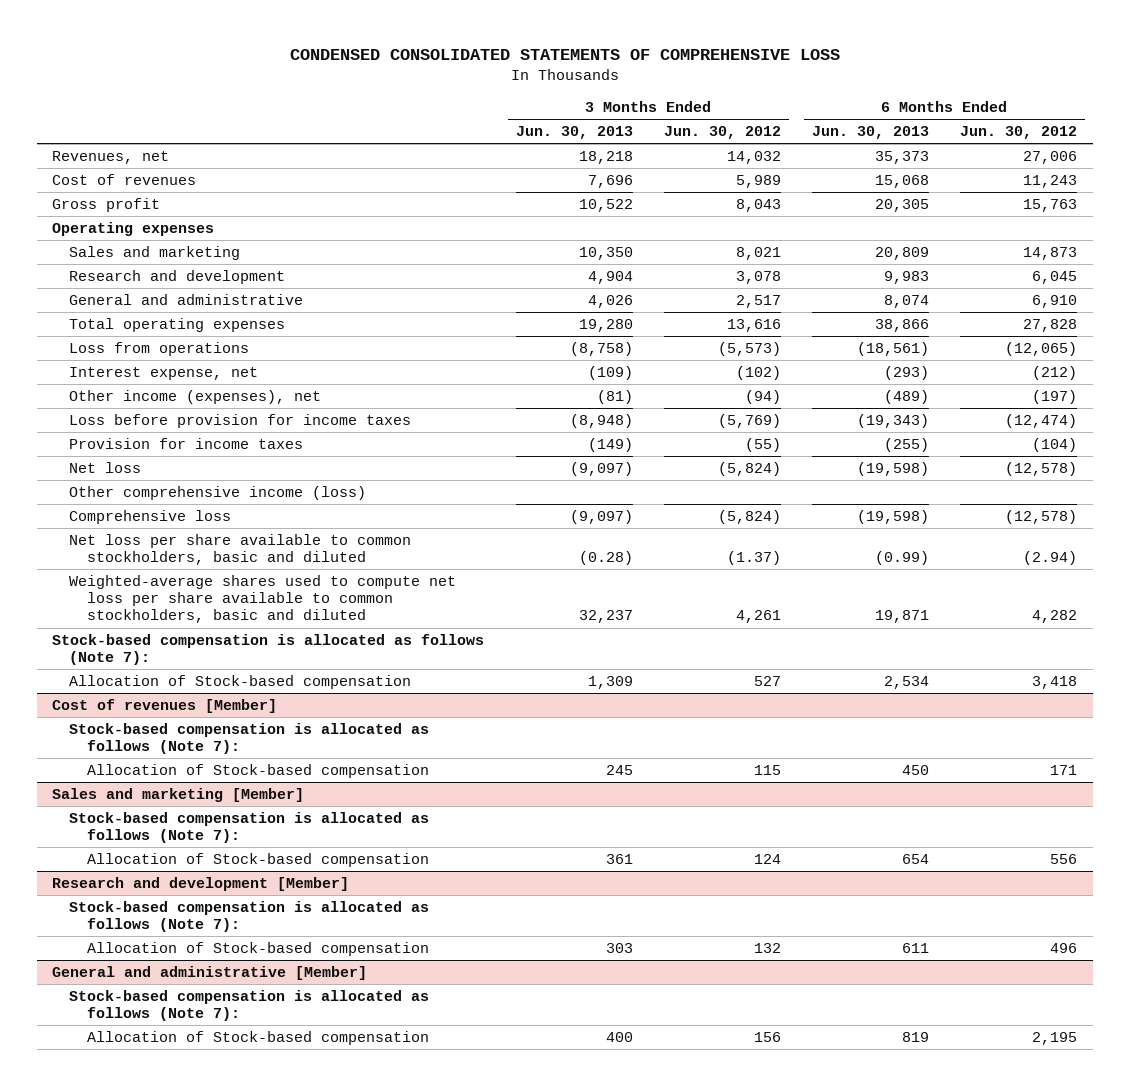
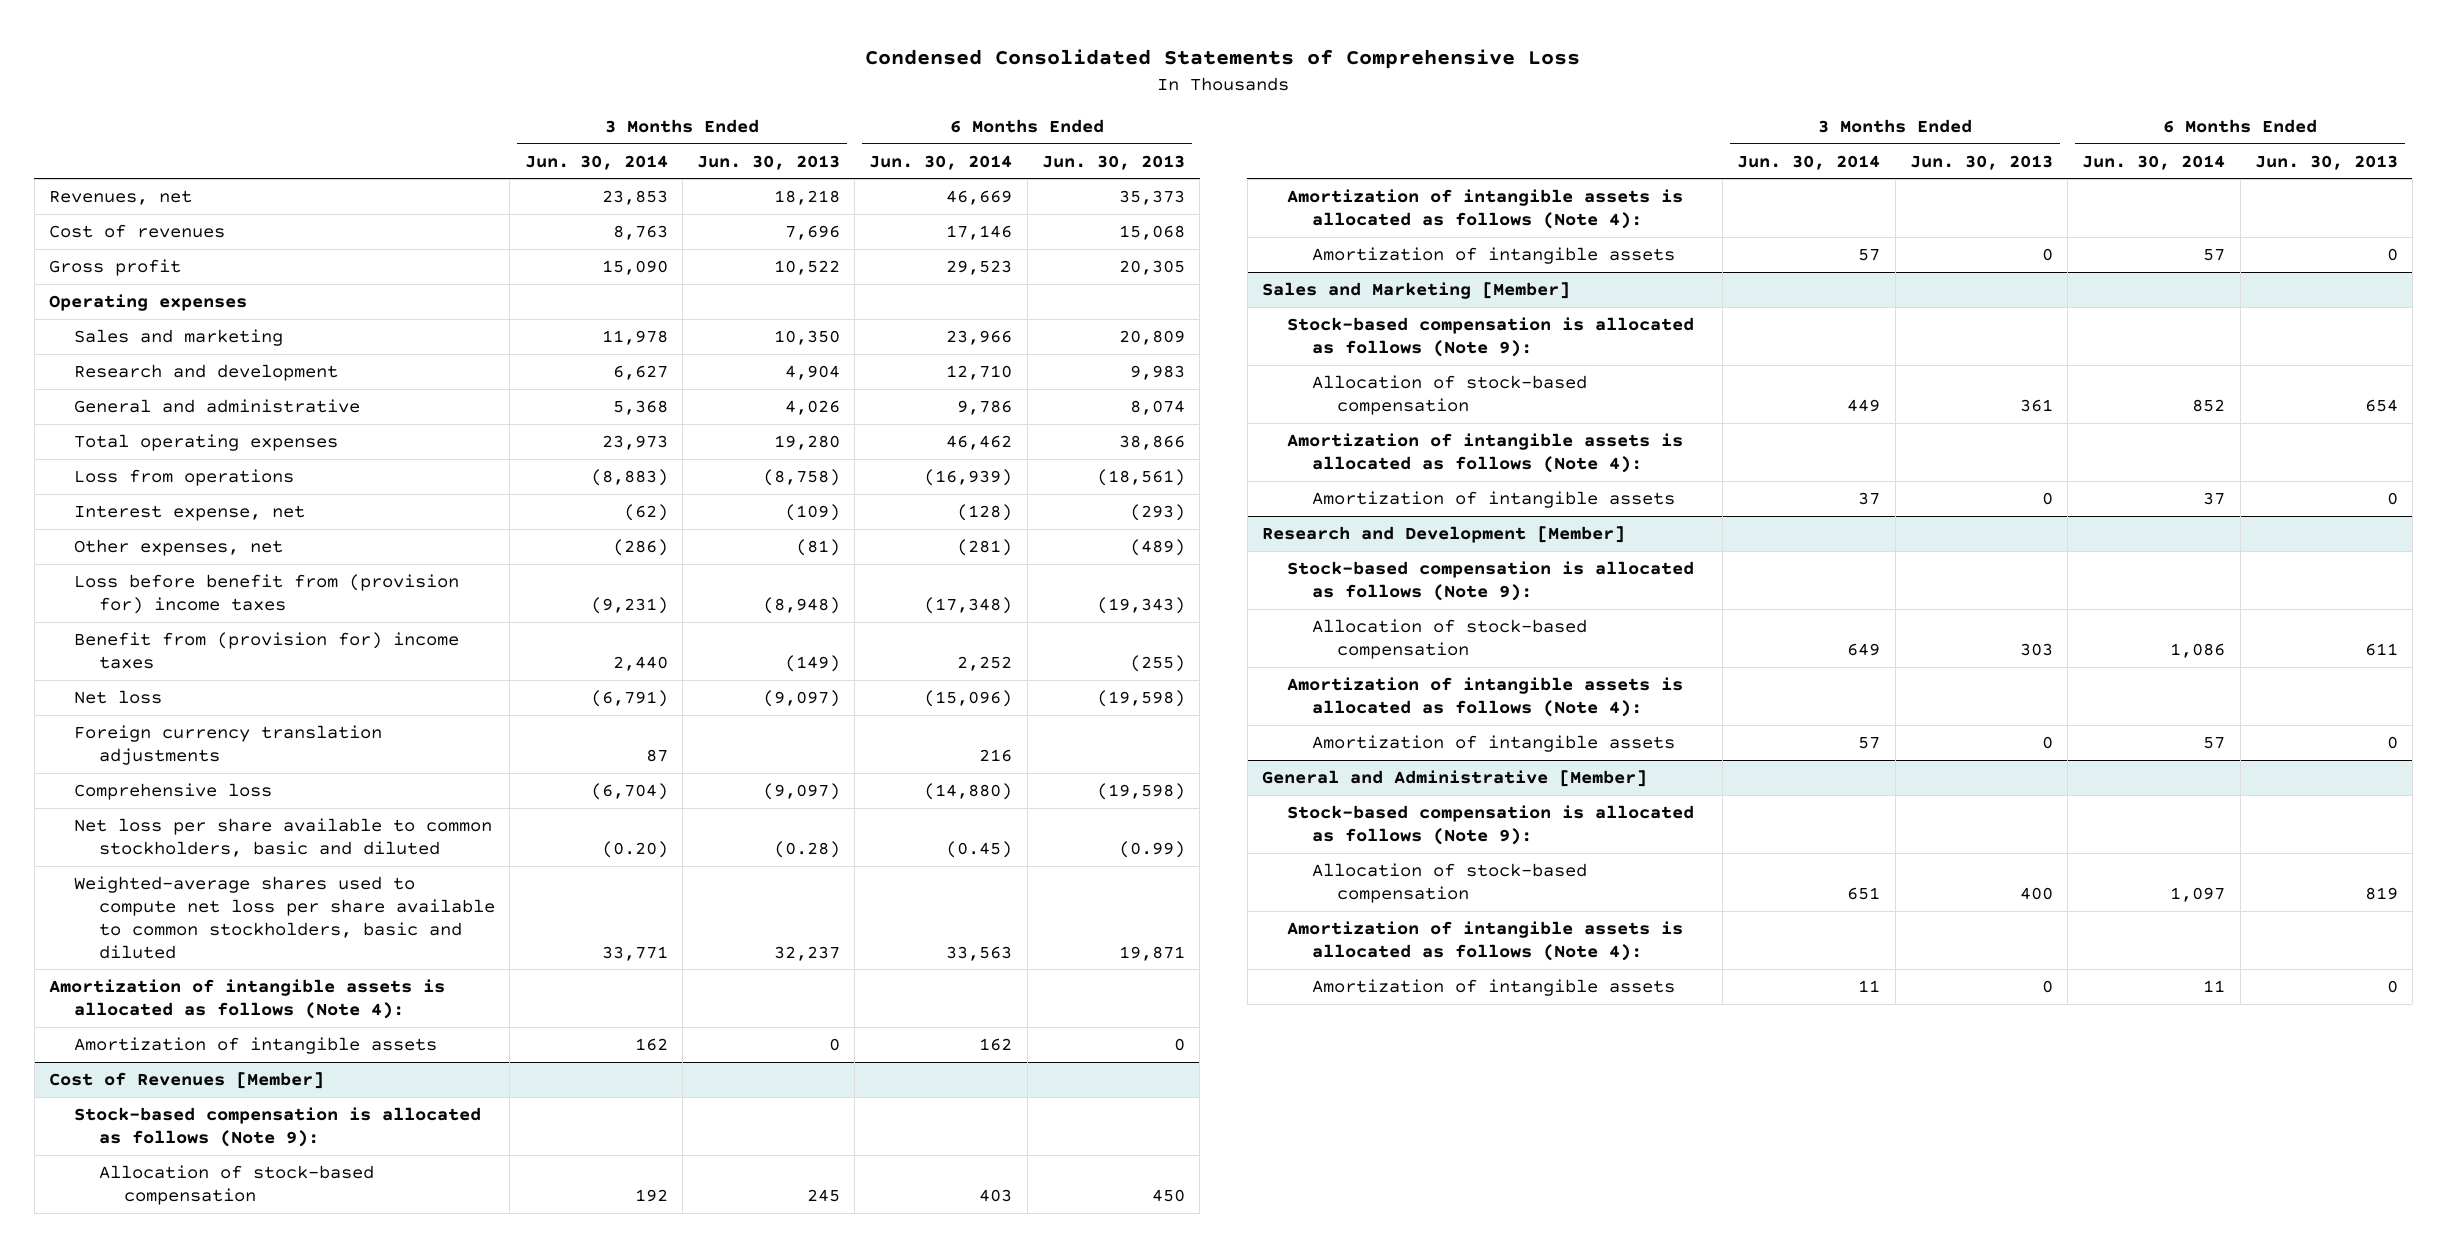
- CONDENSED CONSOLIDATED STATEMENTS OF COMPREHENSIVE LOSS
+ Condensed Consolidated Statements of Comprehensive Loss
- | 3 Months Ended Jun. 30, 2013 | 3 Months Ended Jun. 30, 2012 | 6 Months Ended Jun. 30, 2013 | 6 Months Ended Jun. 30, 2012
+ | 3 Months Ended Jun. 30, 2014 | 3 Months Ended Jun. 30, 2013 | 6 Months Ended Jun. 30, 2014 | 6 Months Ended Jun. 30, 2013
- Other income (expenses), net | (81) | (94) | (489) | (197)
- Loss before provision for income taxes | (8,948) | (5,769) | (19,343) | (12,474)
- Provision for income taxes | (149) | (55) | (255) | (104)
+ Other expenses, net | (286) | (81) | (281) | (489)
+ Loss before benefit from (provision for) income taxes | (9,231) | (8,948) | (17,348) | (19,343)
+ Benefit from (provision for) income taxes | 2,440 | (149) | 2,252 | (255)
- Other comprehensive income (loss)
+ Foreign currency translation adjustments | 87 | | 216 |
- Stock-based compensation is allocated as follows (Note 7):
- Allocation of Stock-based compensation | 1,309 | 527 | 2,534 | 3,418
- Cost of revenues [Member]
- Stock-based compensation is allocated as follows (Note 7):
- Allocation of Stock-based compensation | 245 | 115 | 450 | 171
- Sales and marketing [Member]
- Stock-based compensation is allocated as follows (Note 7):
- Allocation of Stock-based compensation | 361 | 124 | 654 | 556
- Research and development [Member]
- Stock-based compensation is allocated as follows (Note 7):
- Allocation of Stock-based compensation | 303 | 132 | 611 | 496
- General and administrative [Member]
- Stock-based compensation is allocated as follows (Note 7):
- Allocation of Stock-based compensation | 400 | 156 | 819 | 2,195
+ Amortization of intangible assets is allocated as follows (Note 4):
+ Amortization of intangible assets | 162 | 0 | 162 | 0
+ Cost of Revenues [Member]
+ Stock-based compensation is allocated as follows (Note 9):
+ Allocation of stock-based compensation | 192 | 245 | 403 | 450
+ Amortization of intangible assets is allocated as follows (Note 4):
+ Amortization of intangible assets | 57 | 0 | 57 | 0
+ Sales and Marketing [Member]
+ Stock-based compensation is allocated as follows (Note 9):
+ Allocation of stock-based compensation | 449 | 361 | 852 | 654
+ Amortization of intangible assets is allocated as follows (Note 4):
+ Amortization of intangible assets | 37 | 0 | 37 | 0
+ Research and Development [Member]
+ Stock-based compensation is allocated as follows (Note 9):
+ Allocation of stock-based compensation | 649 | 303 | 1,086 | 611
+ Amortization of intangible assets is allocated as follows (Note 4):
+ Amortization of intangible assets | 57 | 0 | 57 | 0
+ General and Administrative [Member]
+ Stock-based compensation is allocated as follows (Note 9):
+ Allocation of stock-based compensation | 651 | 400 | 1,097 | 819
+ Amortization of intangible assets is allocated as follows (Note 4):
+ Amortization of intangible assets | 11 | 0 | 11 | 0

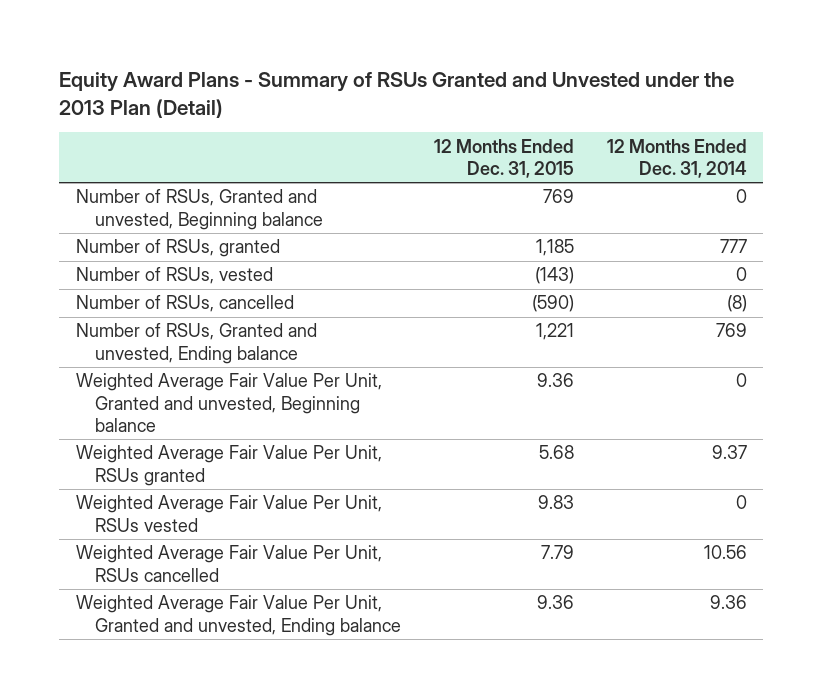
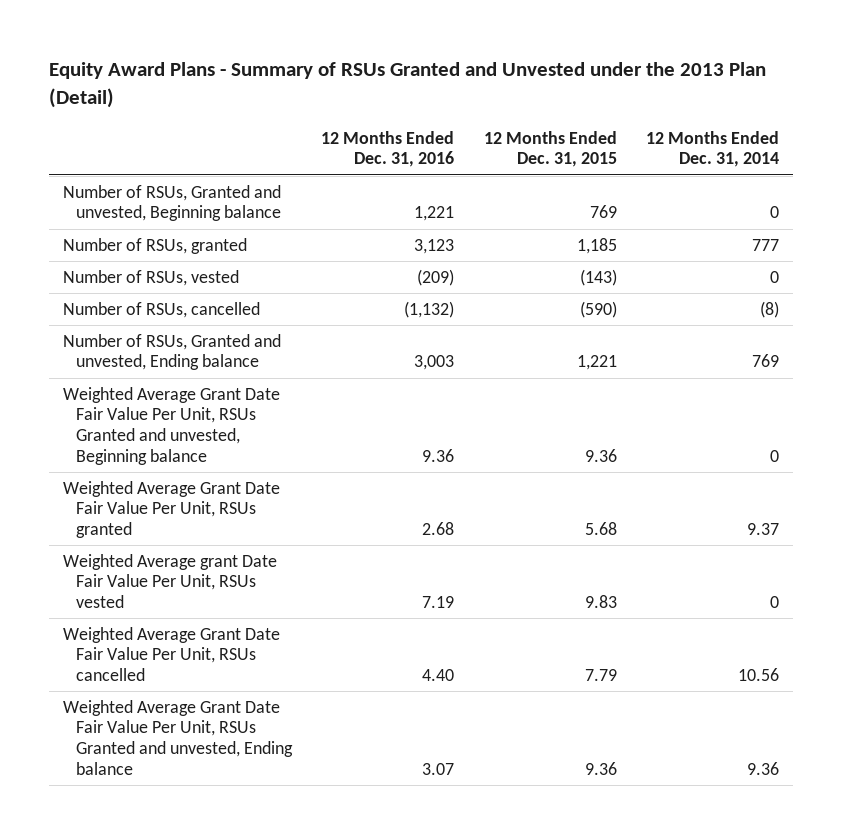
- | 12 Months Ended Dec. 31, 2015 | 12 Months Ended Dec. 31, 2014
+ | 12 Months Ended Dec. 31, 2016 | 12 Months Ended Dec. 31, 2015 | 12 Months Ended Dec. 31, 2014
- Weighted Average Fair Value Per Unit, Granted and unvested, Beginning balance | 9.36 | 0
- Weighted Average Fair Value Per Unit, RSUs granted | 5.68 | 9.37
- Weighted Average Fair Value Per Unit, RSUs vested | 9.83 | 0
- Weighted Average Fair Value Per Unit, RSUs cancelled | 7.79 | 10.56
- Weighted Average Fair Value Per Unit, Granted and unvested, Ending balance | 9.36 | 9.36
+ Weighted Average Grant Date Fair Value Per Unit, RSUs Granted and unvested, Beginning balance | 9.36 | 9.36 | 0
+ Weighted Average Grant Date Fair Value Per Unit, RSUs granted | 2.68 | 5.68 | 9.37
+ Weighted Average grant Date Fair Value Per Unit, RSUs vested | 7.19 | 9.83 | 0
+ Weighted Average Grant Date Fair Value Per Unit, RSUs cancelled | 4.40 | 7.79 | 10.56
+ Weighted Average Grant Date Fair Value Per Unit, RSUs Granted and unvested, Ending balance | 3.07 | 9.36 | 9.36

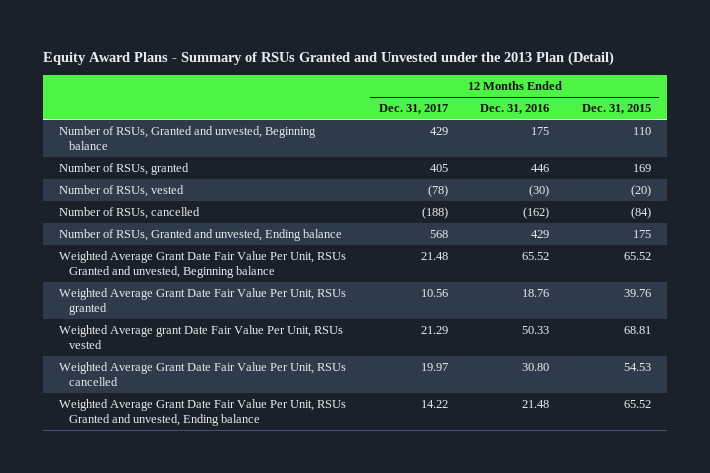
- | 12 Months Ended Dec. 31, 2016 | 12 Months Ended Dec. 31, 2015 | 12 Months Ended Dec. 31, 2014
+ | 12 Months Ended Dec. 31, 2017 | 12 Months Ended Dec. 31, 2016 | 12 Months Ended Dec. 31, 2015
- Number of RSUs, Granted and unvested, Beginning balance | 1,221 | 769 | 0
- Number of RSUs, granted | 3,123 | 1,185 | 777
- Number of RSUs, vested | (209) | (143) | 0
- Number of RSUs, cancelled | (1,132) | (590) | (8)
- Number of RSUs, Granted and unvested, Ending balance | 3,003 | 1,221 | 769
- Weighted Average Grant Date Fair Value Per Unit, RSUs Granted and unvested, Beginning balance | 9.36 | 9.36 | 0
- Weighted Average Grant Date Fair Value Per Unit, RSUs granted | 2.68 | 5.68 | 9.37
- Weighted Average grant Date Fair Value Per Unit, RSUs vested | 7.19 | 9.83 | 0
- Weighted Average Grant Date Fair Value Per Unit, RSUs cancelled | 4.40 | 7.79 | 10.56
- Weighted Average Grant Date Fair Value Per Unit, RSUs Granted and unvested, Ending balance | 3.07 | 9.36 | 9.36
+ Number of RSUs, Granted and unvested, Beginning balance | 429 | 175 | 110
+ Number of RSUs, granted | 405 | 446 | 169
+ Number of RSUs, vested | (78) | (30) | (20)
+ Number of RSUs, cancelled | (188) | (162) | (84)
+ Number of RSUs, Granted and unvested, Ending balance | 568 | 429 | 175
+ Weighted Average Grant Date Fair Value Per Unit, RSUs Granted and unvested, Beginning balance | 21.48 | 65.52 | 65.52
+ Weighted Average Grant Date Fair Value Per Unit, RSUs granted | 10.56 | 18.76 | 39.76
+ Weighted Average grant Date Fair Value Per Unit, RSUs vested | 21.29 | 50.33 | 68.81
+ Weighted Average Grant Date Fair Value Per Unit, RSUs cancelled | 19.97 | 30.80 | 54.53
+ Weighted Average Grant Date Fair Value Per Unit, RSUs Granted and unvested, Ending balance | 14.22 | 21.48 | 65.52

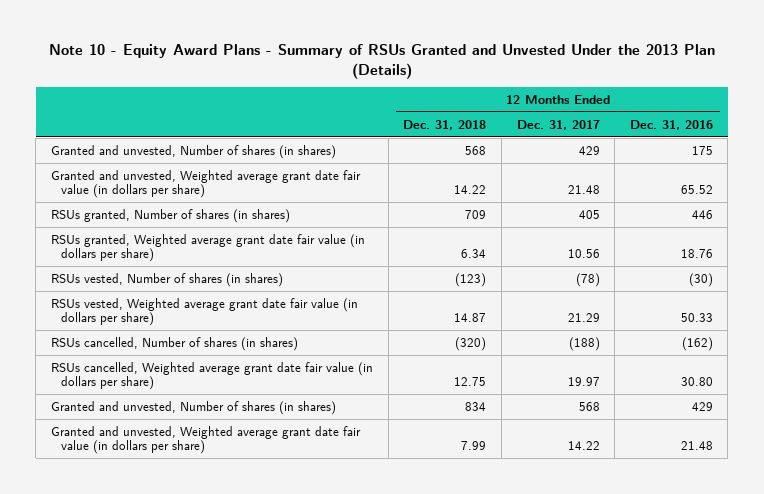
- Equity Award Plans - Summary of RSUs Granted and Unvested under the 2013 Plan (Detail)
+ Note 10 - Equity Award Plans - Summary of RSUs Granted and Unvested Under the 2013 Plan (Details)
- | 12 Months Ended Dec. 31, 2017 | 12 Months Ended Dec. 31, 2016 | 12 Months Ended Dec. 31, 2015
+ | 12 Months Ended Dec. 31, 2018 | 12 Months Ended Dec. 31, 2017 | 12 Months Ended Dec. 31, 2016
- Number of RSUs, Granted and unvested, Beginning balance | 429 | 175 | 110
- Number of RSUs, granted | 405 | 446 | 169
- Number of RSUs, vested | (78) | (30) | (20)
- Number of RSUs, cancelled | (188) | (162) | (84)
- Number of RSUs, Granted and unvested, Ending balance | 568 | 429 | 175
- Weighted Average Grant Date Fair Value Per Unit, RSUs Granted and unvested, Beginning balance | 21.48 | 65.52 | 65.52
- Weighted Average Grant Date Fair Value Per Unit, RSUs granted | 10.56 | 18.76 | 39.76
- Weighted Average grant Date Fair Value Per Unit, RSUs vested | 21.29 | 50.33 | 68.81
- Weighted Average Grant Date Fair Value Per Unit, RSUs cancelled | 19.97 | 30.80 | 54.53
- Weighted Average Grant Date Fair Value Per Unit, RSUs Granted and unvested, Ending balance | 14.22 | 21.48 | 65.52
+ Granted and unvested, Number of shares (in shares) | 568 | 429 | 175
+ Granted and unvested, Weighted average grant date fair value (in dollars per share) | 14.22 | 21.48 | 65.52
+ RSUs granted, Number of shares (in shares) | 709 | 405 | 446
+ RSUs granted, Weighted average grant date fair value (in dollars per share) | 6.34 | 10.56 | 18.76
+ RSUs vested, Number of shares (in shares) | (123) | (78) | (30)
+ RSUs vested, Weighted average grant date fair value (in dollars per share) | 14.87 | 21.29 | 50.33
+ RSUs cancelled, Number of shares (in shares) | (320) | (188) | (162)
+ RSUs cancelled, Weighted average grant date fair value (in dollars per share) | 12.75 | 19.97 | 30.80
+ Granted and unvested, Number of shares (in shares) | 834 | 568 | 429
+ Granted and unvested, Weighted average grant date fair value (in dollars per share) | 7.99 | 14.22 | 21.48

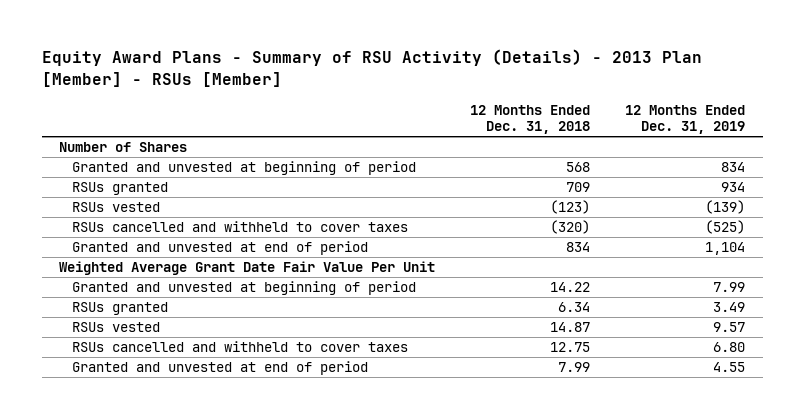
- Note 10 - Equity Award Plans - Summary of RSUs Granted and Unvested Under the 2013 Plan (Details)
+ Equity Award Plans - Summary of RSU Activity (Details) - 2013 Plan [Member] - RSUs [Member]
- | 12 Months Ended Dec. 31, 2018 | 12 Months Ended Dec. 31, 2017 | 12 Months Ended Dec. 31, 2016
+ | 12 Months Ended Dec. 31, 2018 | 12 Months Ended Dec. 31, 2019
- Granted and unvested, Number of shares (in shares) | 568 | 429 | 175
- Granted and unvested, Weighted average grant date fair value (in dollars per share) | 14.22 | 21.48 | 65.52
- RSUs granted, Number of shares (in shares) | 709 | 405 | 446
- RSUs granted, Weighted average grant date fair value (in dollars per share) | 6.34 | 10.56 | 18.76
- RSUs vested, Number of shares (in shares) | (123) | (78) | (30)
- RSUs vested, Weighted average grant date fair value (in dollars per share) | 14.87 | 21.29 | 50.33
- RSUs cancelled, Number of shares (in shares) | (320) | (188) | (162)
- RSUs cancelled, Weighted average grant date fair value (in dollars per share) | 12.75 | 19.97 | 30.80
- Granted and unvested, Number of shares (in shares) | 834 | 568 | 429
- Granted and unvested, Weighted average grant date fair value (in dollars per share) | 7.99 | 14.22 | 21.48
+ Number of Shares
+ Granted and unvested at beginning of period | 568 | 834
+ RSUs granted | 709 | 934
+ RSUs vested | (123) | (139)
+ RSUs cancelled and withheld to cover taxes | (320) | (525)
+ Granted and unvested at end of period | 834 | 1,104
+ Weighted Average Grant Date Fair Value Per Unit
+ Granted and unvested at beginning of period | 14.22 | 7.99
+ RSUs granted | 6.34 | 3.49
+ RSUs vested | 14.87 | 9.57
+ RSUs cancelled and withheld to cover taxes | 12.75 | 6.80
+ Granted and unvested at end of period | 7.99 | 4.55

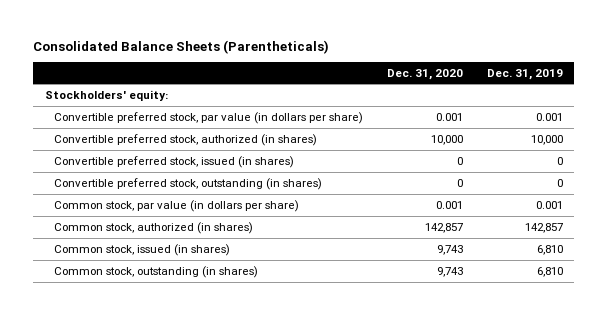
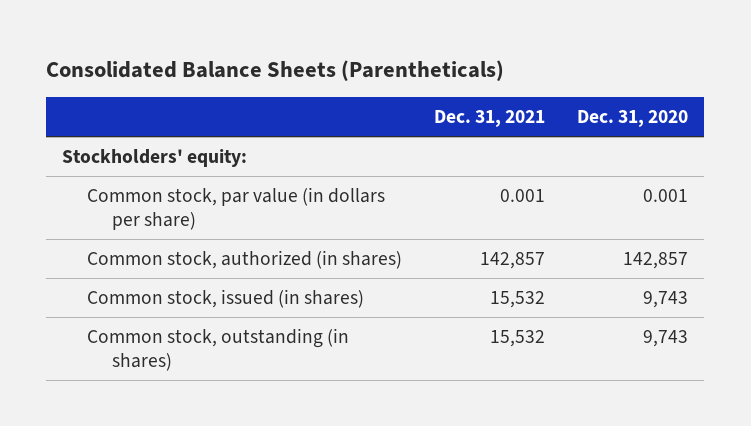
- | Dec. 31, 2020 | Dec. 31, 2019
+ | Dec. 31, 2021 | Dec. 31, 2020
- Convertible preferred stock, par value (in dollars per share) | 0.001 | 0.001
- Convertible preferred stock, authorized (in shares) | 10,000 | 10,000
- Convertible preferred stock, issued (in shares) | 0 | 0
- Convertible preferred stock, outstanding (in shares) | 0 | 0

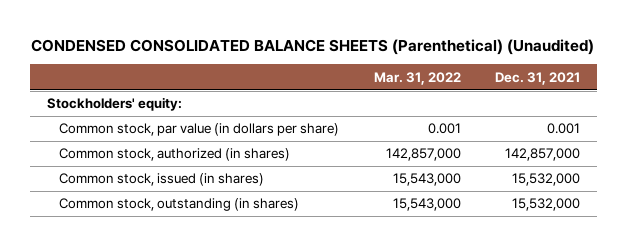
- Consolidated Balance Sheets (Parentheticals)
+ CONDENSED CONSOLIDATED BALANCE SHEETS (Parenthetical) (Unaudited)
- | Dec. 31, 2021 | Dec. 31, 2020
+ | Mar. 31, 2022 | Dec. 31, 2021
- Common stock, authorized (in shares) | 142,857 | 142,857
- Common stock, issued (in shares) | 15,532 | 9,743
- Common stock, outstanding (in shares) | 15,532 | 9,743
+ Common stock, authorized (in shares) | 142,857,000 | 142,857,000
+ Common stock, issued (in shares) | 15,543,000 | 15,532,000
+ Common stock, outstanding (in shares) | 15,543,000 | 15,532,000

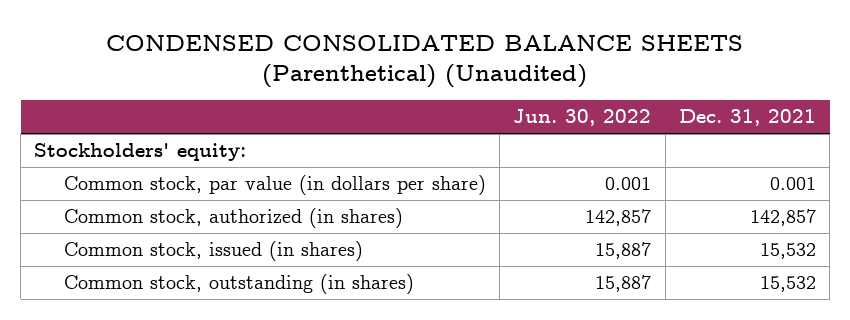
- | Mar. 31, 2022 | Dec. 31, 2021
+ | Jun. 30, 2022 | Dec. 31, 2021
- Common stock, authorized (in shares) | 142,857,000 | 142,857,000
- Common stock, issued (in shares) | 15,543,000 | 15,532,000
- Common stock, outstanding (in shares) | 15,543,000 | 15,532,000
+ Common stock, authorized (in shares) | 142,857 | 142,857
+ Common stock, issued (in shares) | 15,887 | 15,532
+ Common stock, outstanding (in shares) | 15,887 | 15,532

